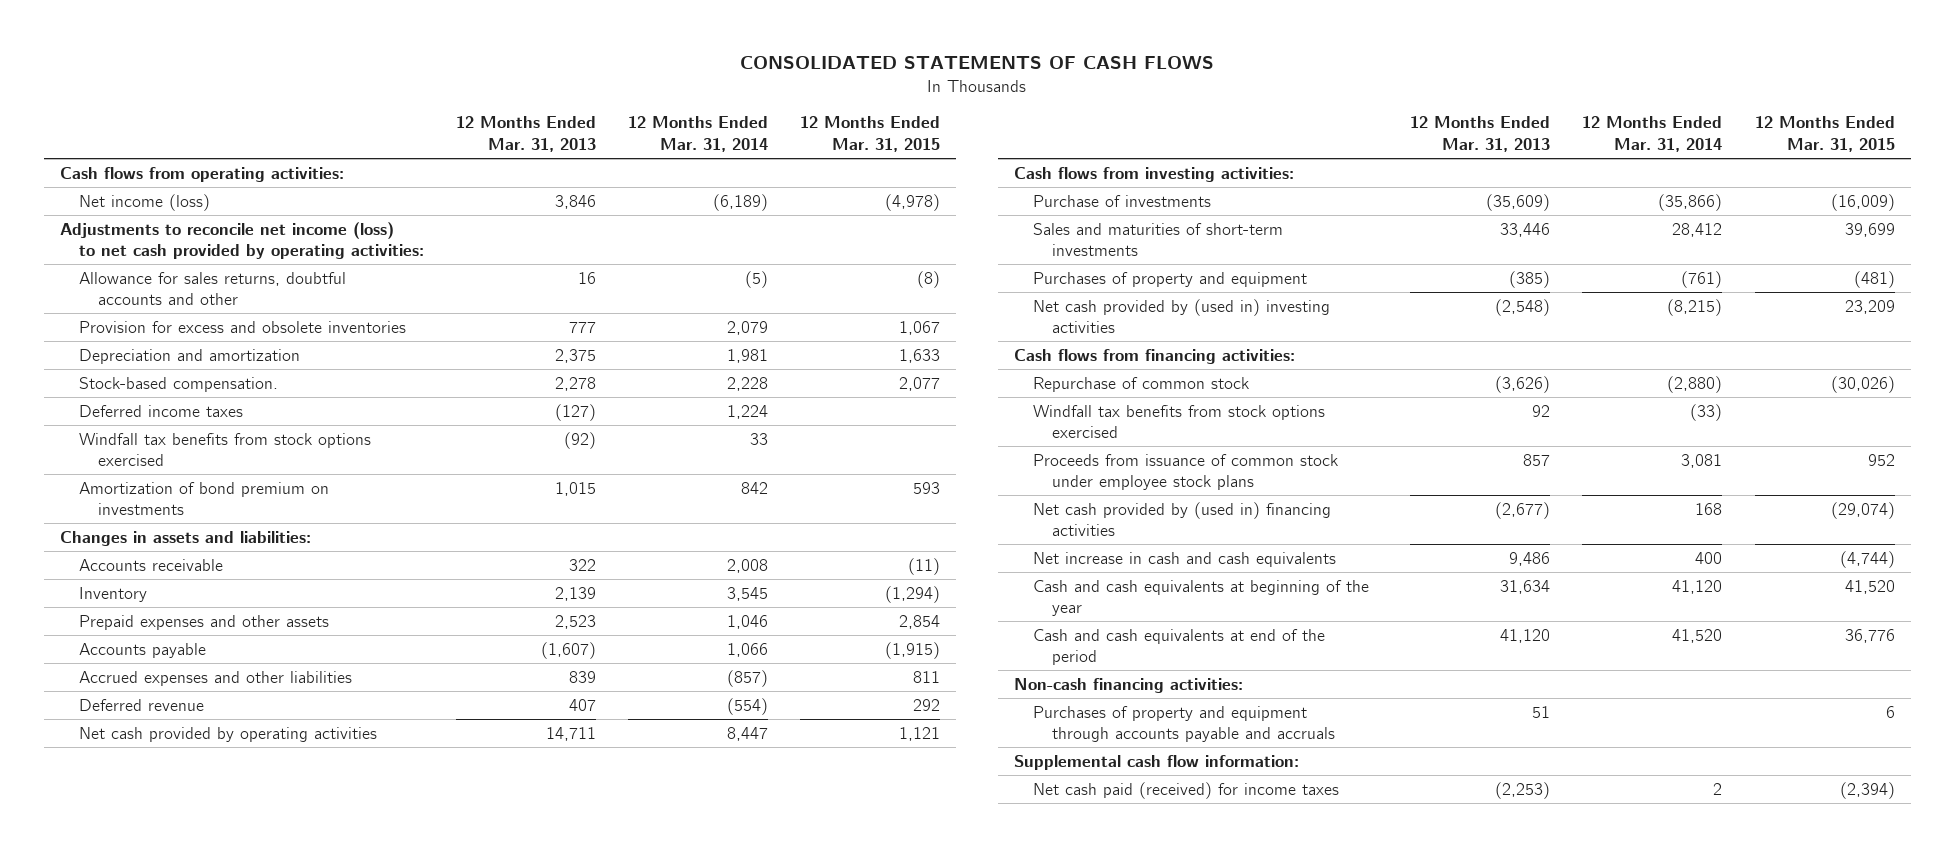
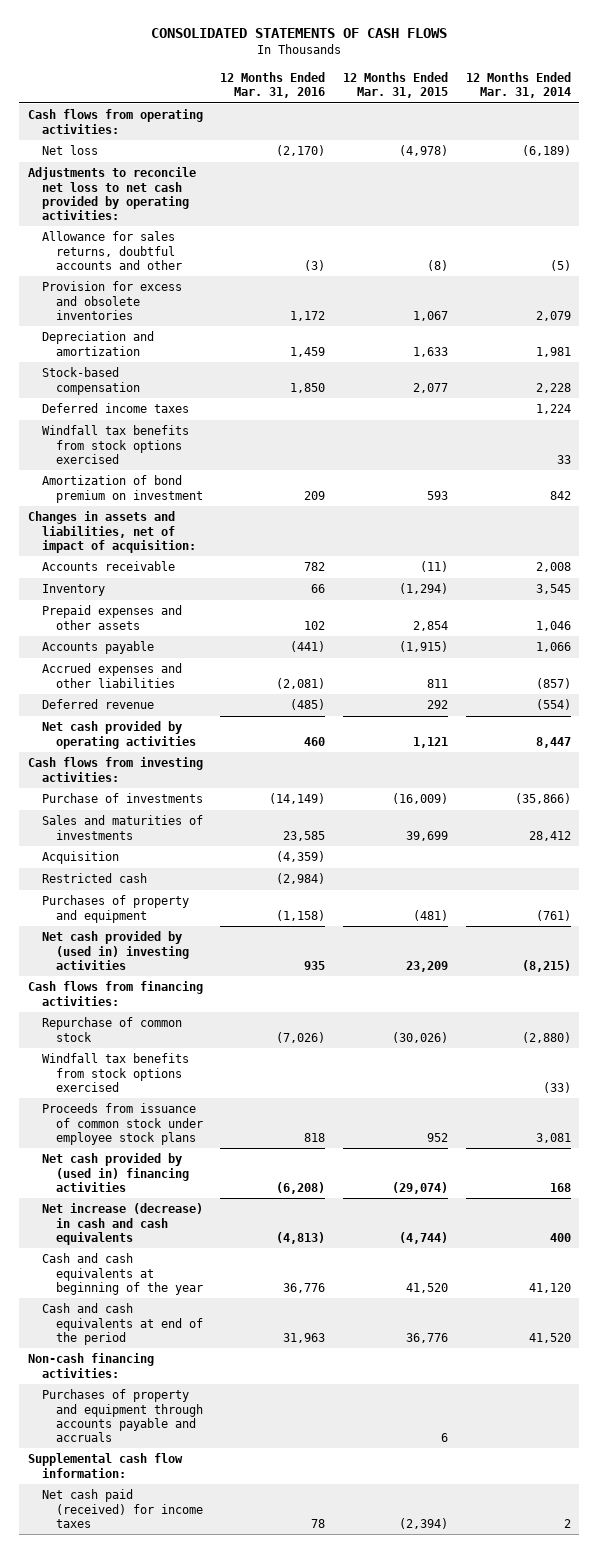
- | 12 Months Ended Mar. 31, 2013 | 12 Months Ended Mar. 31, 2014 | 12 Months Ended Mar. 31, 2015
+ | 12 Months Ended Mar. 31, 2016 | 12 Months Ended Mar. 31, 2015 | 12 Months Ended Mar. 31, 2014
- Net income (loss) | 3,846 | (6,189) | (4,978)
- Adjustments to reconcile net income (loss) to net cash provided by operating activities:
+ Net loss | (2,170) | (4,978) | (6,189)
+ Adjustments to reconcile net loss to net cash provided by operating activities:
- Stock-based compensation. | 2,278 | 2,228 | 2,077
+ Stock-based compensation | 1,850 | 2,077 | 2,228
- Amortization of bond premium on investments | 1,015 | 842 | 593
- Changes in assets and liabilities:
+ Amortization of bond premium on investment | 209 | 593 | 842
+ Changes in assets and liabilities, net of impact of acquisition:
- Sales and maturities of short-term investments | 33,446 | 28,412 | 39,699
+ Sales and maturities of investments | 23,585 | 39,699 | 28,412
+ Acquisition | (4,359) | |
+ Restricted cash | (2,984) | |
- Net increase in cash and cash equivalents | 9,486 | 400 | (4,744)
+ Net increase (decrease) in cash and cash equivalents | (4,813) | (4,744) | 400

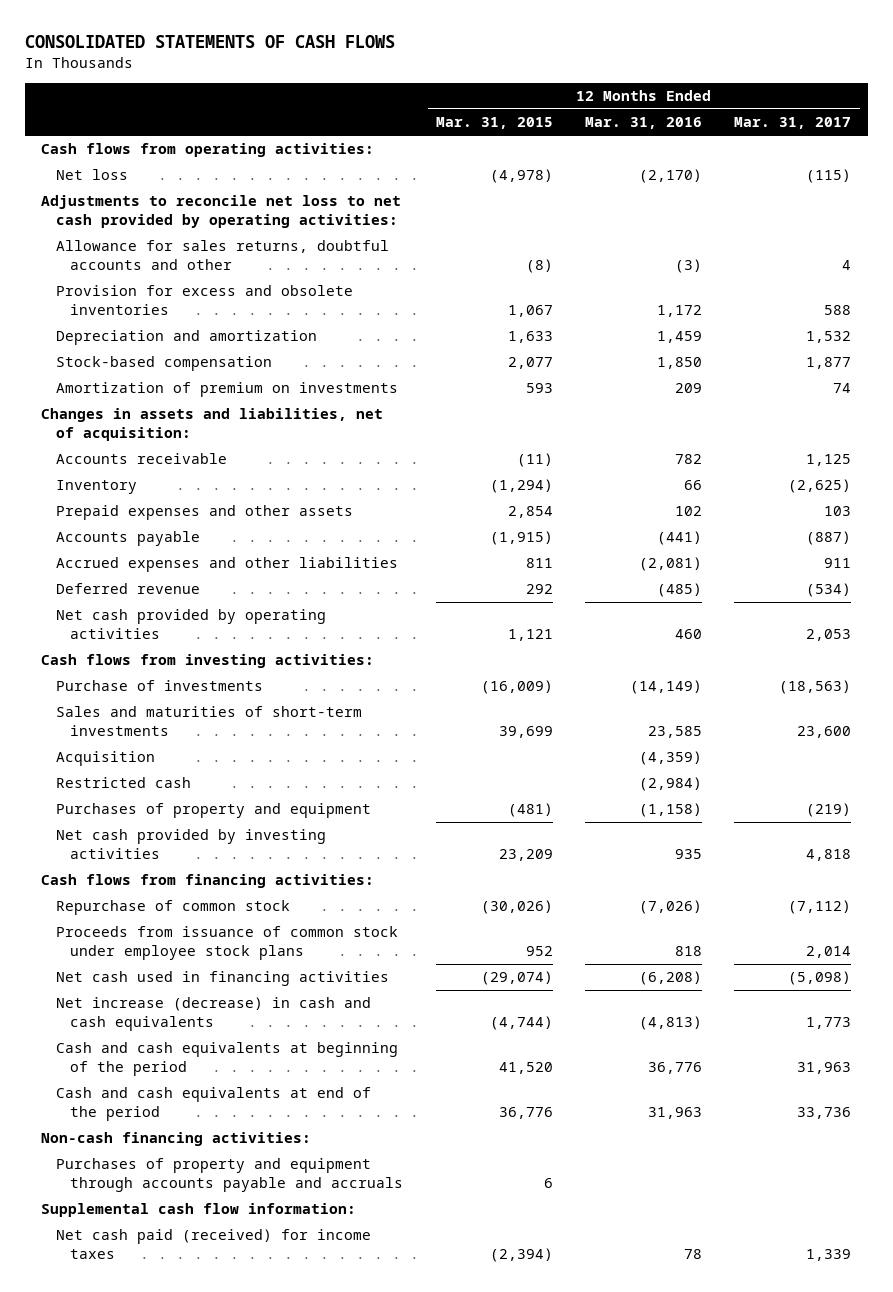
- | 12 Months Ended Mar. 31, 2016 | 12 Months Ended Mar. 31, 2015 | 12 Months Ended Mar. 31, 2014
+ | 12 Months Ended Mar. 31, 2015 | 12 Months Ended Mar. 31, 2016 | 12 Months Ended Mar. 31, 2017
- Deferred income taxes | | | 1,224
- Windfall tax benefits from stock options exercised | | | 33
- Amortization of bond premium on investment | 209 | 593 | 842
- Changes in assets and liabilities, net of impact of acquisition:
+ Amortization of premium on investments | 593 | 209 | 74
+ Changes in assets and liabilities, net of acquisition:
- Sales and maturities of investments | 23,585 | 39,699 | 28,412
+ Sales and maturities of short-term investments | 39,699 | 23,585 | 23,600
- Net cash provided by (used in) investing activities | 935 | 23,209 | (8,215)
+ Net cash provided by investing activities | 23,209 | 935 | 4,818
- Windfall tax benefits from stock options exercised | | | (33)
- Net cash provided by (used in) financing activities | (6,208) | (29,074) | 168
+ Net cash used in financing activities | (29,074) | (6,208) | (5,098)
- Cash and cash equivalents at beginning of the year | 36,776 | 41,520 | 41,120
+ Cash and cash equivalents at beginning of the period | 41,520 | 36,776 | 31,963

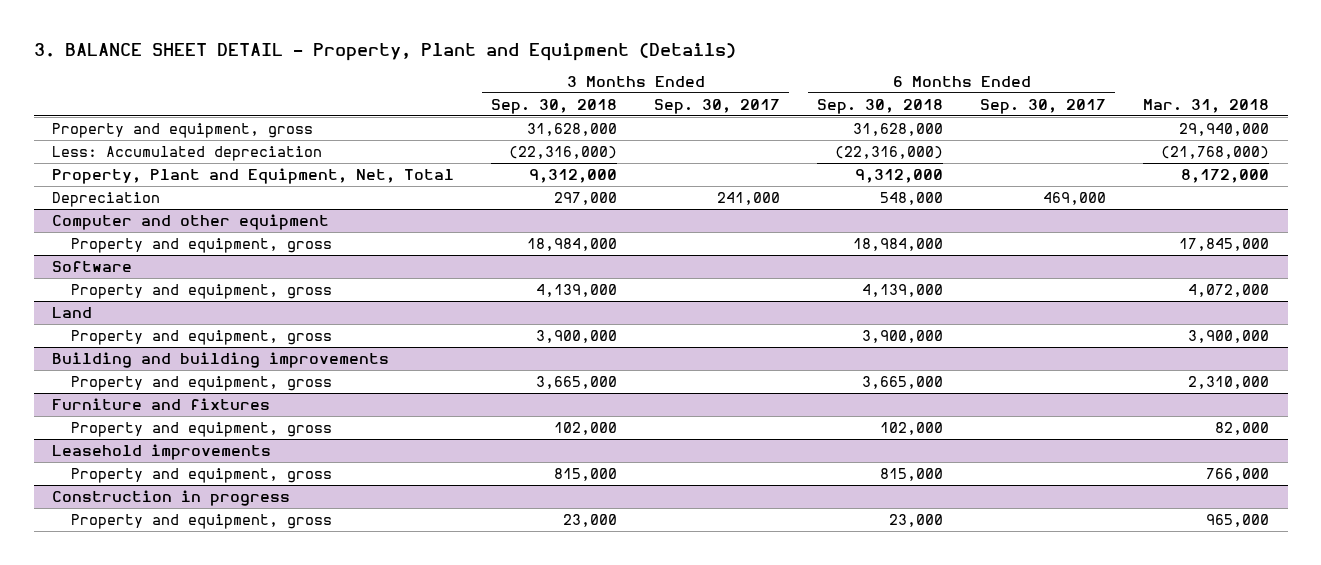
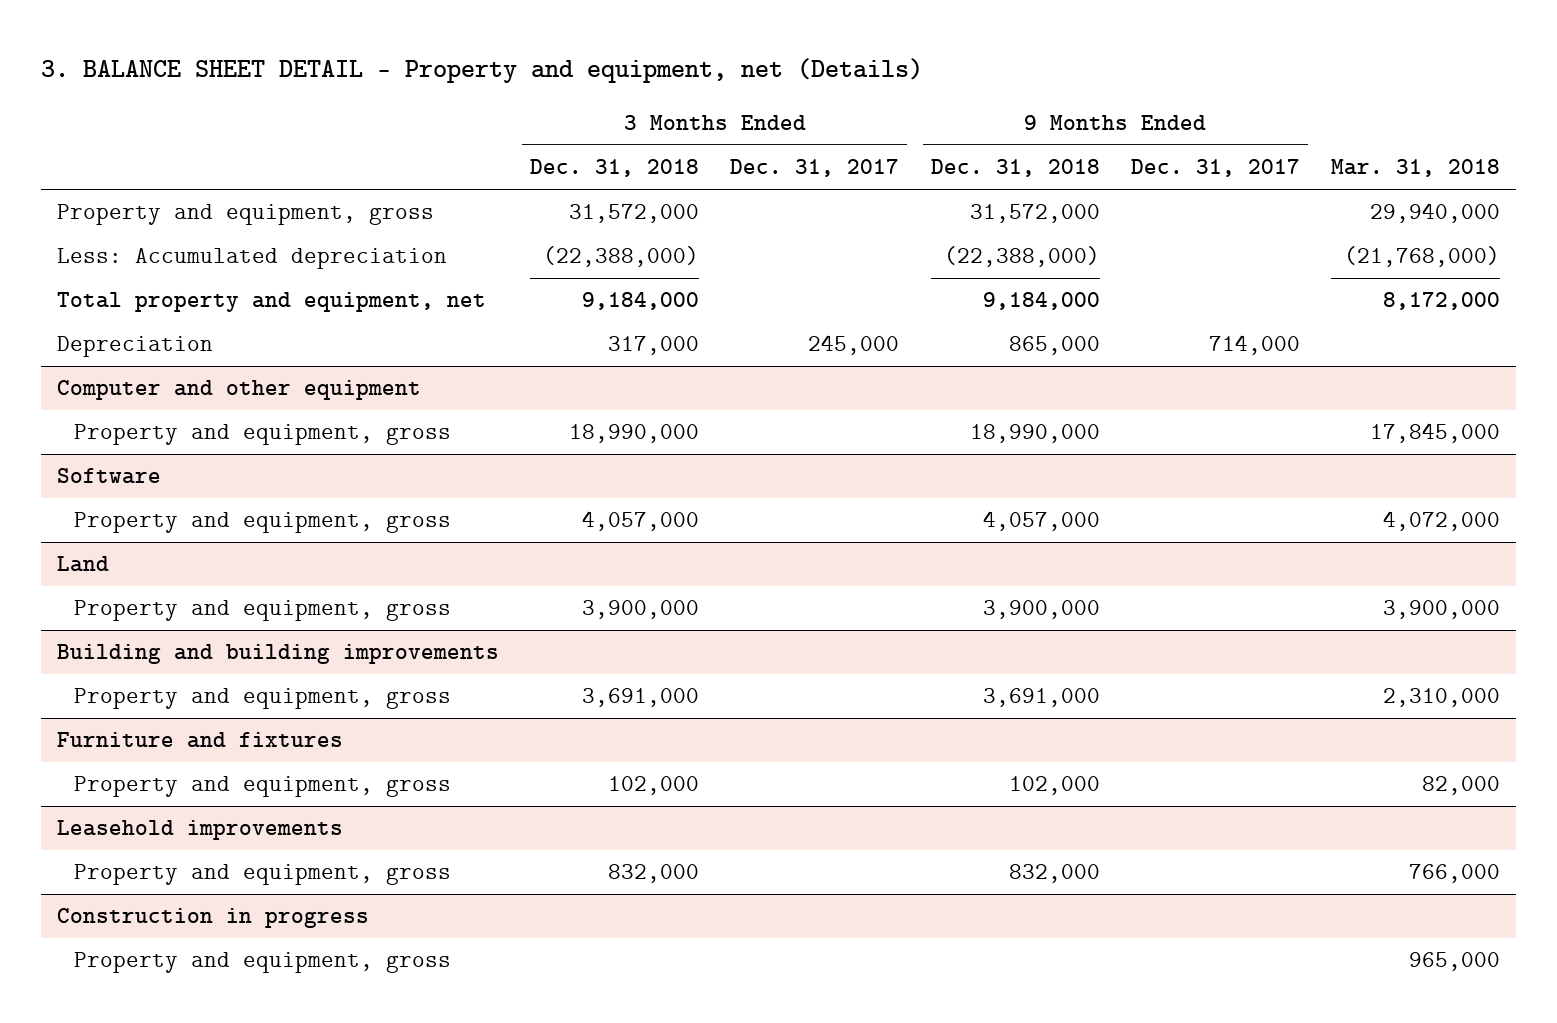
- 3. BALANCE SHEET DETAIL - Property, Plant and Equipment (Details)
+ 3. BALANCE SHEET DETAIL - Property and equipment, net (Details)
- | 3 Months Ended Sep. 30, 2018 | 3 Months Ended Sep. 30, 2017 | 6 Months Ended Sep. 30, 2018 | 6 Months Ended Sep. 30, 2017 | Mar. 31, 2018
+ | 3 Months Ended Dec. 31, 2018 | 3 Months Ended Dec. 31, 2017 | 9 Months Ended Dec. 31, 2018 | 9 Months Ended Dec. 31, 2017 | Mar. 31, 2018
- Property, Plant and Equipment, Net, Total | 9,312,000 | | 9,312,000 | | 8,172,000
+ Total property and equipment, net | 9,184,000 | | 9,184,000 | | 8,172,000

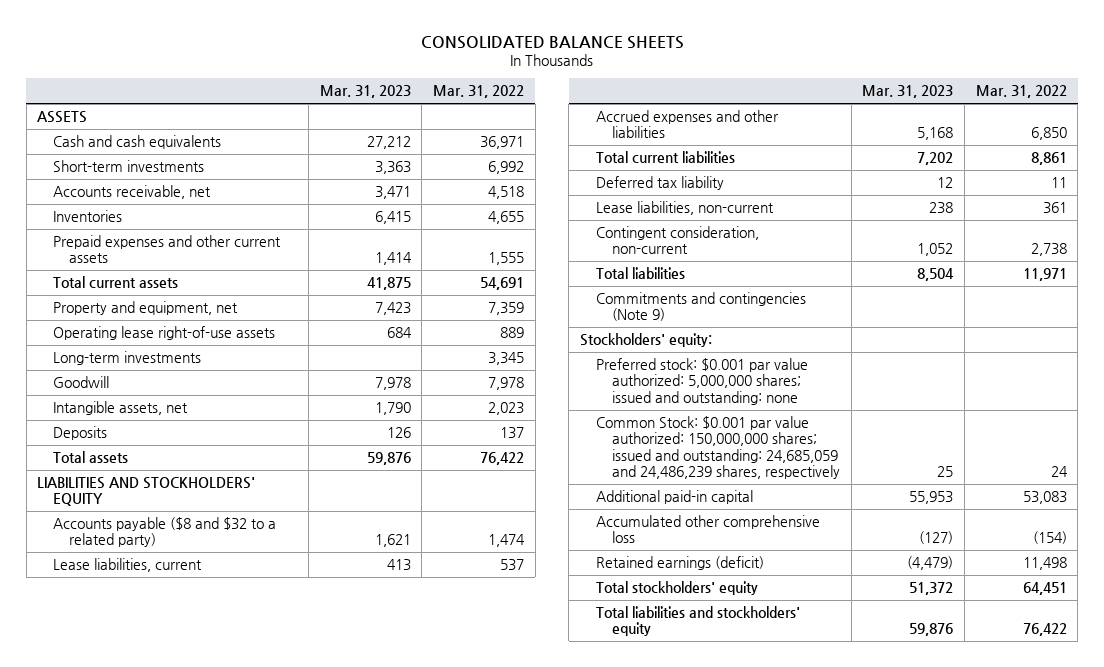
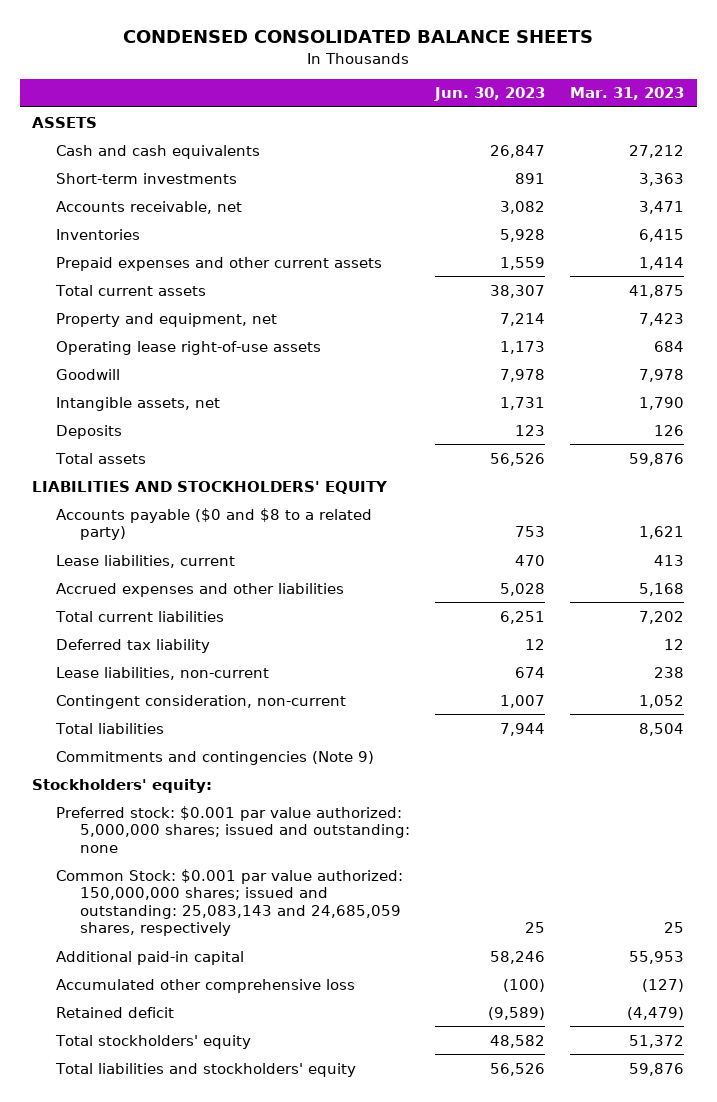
- CONSOLIDATED BALANCE SHEETS
+ CONDENSED CONSOLIDATED BALANCE SHEETS
- | Mar. 31, 2023 | Mar. 31, 2022
+ | Jun. 30, 2023 | Mar. 31, 2023
- Long-term investments | | 3,345
- Accounts payable ($8 and $32 to a related party) | 1,621 | 1,474
+ Accounts payable ($0 and $8 to a related party) | 753 | 1,621
- Common Stock: $0.001 par value authorized: 150,000,000 shares; issued and outstanding: 24,685,059 and 24,486,239 shares, respectively | 25 | 24
+ Common Stock: $0.001 par value authorized: 150,000,000 shares; issued and outstanding: 25,083,143 and 24,685,059 shares, respectively | 25 | 25
- Retained earnings (deficit) | (4,479) | 11,498
+ Retained deficit | (9,589) | (4,479)

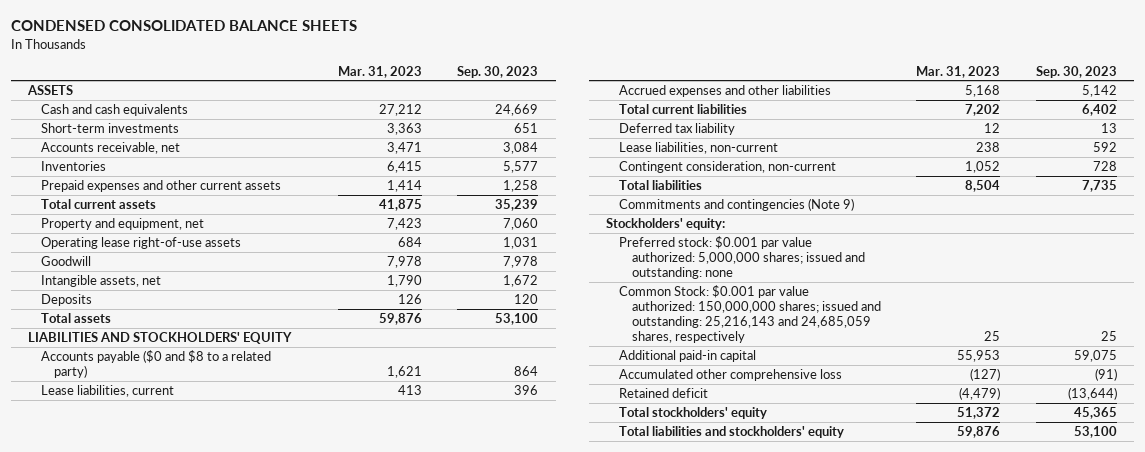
- | Jun. 30, 2023 | Mar. 31, 2023
+ | Mar. 31, 2023 | Sep. 30, 2023
- Common Stock: $0.001 par value authorized: 150,000,000 shares; issued and outstanding: 25,083,143 and 24,685,059 shares, respectively | 25 | 25
+ Common Stock: $0.001 par value authorized: 150,000,000 shares; issued and outstanding: 25,216,143 and 24,685,059 shares, respectively | 25 | 25

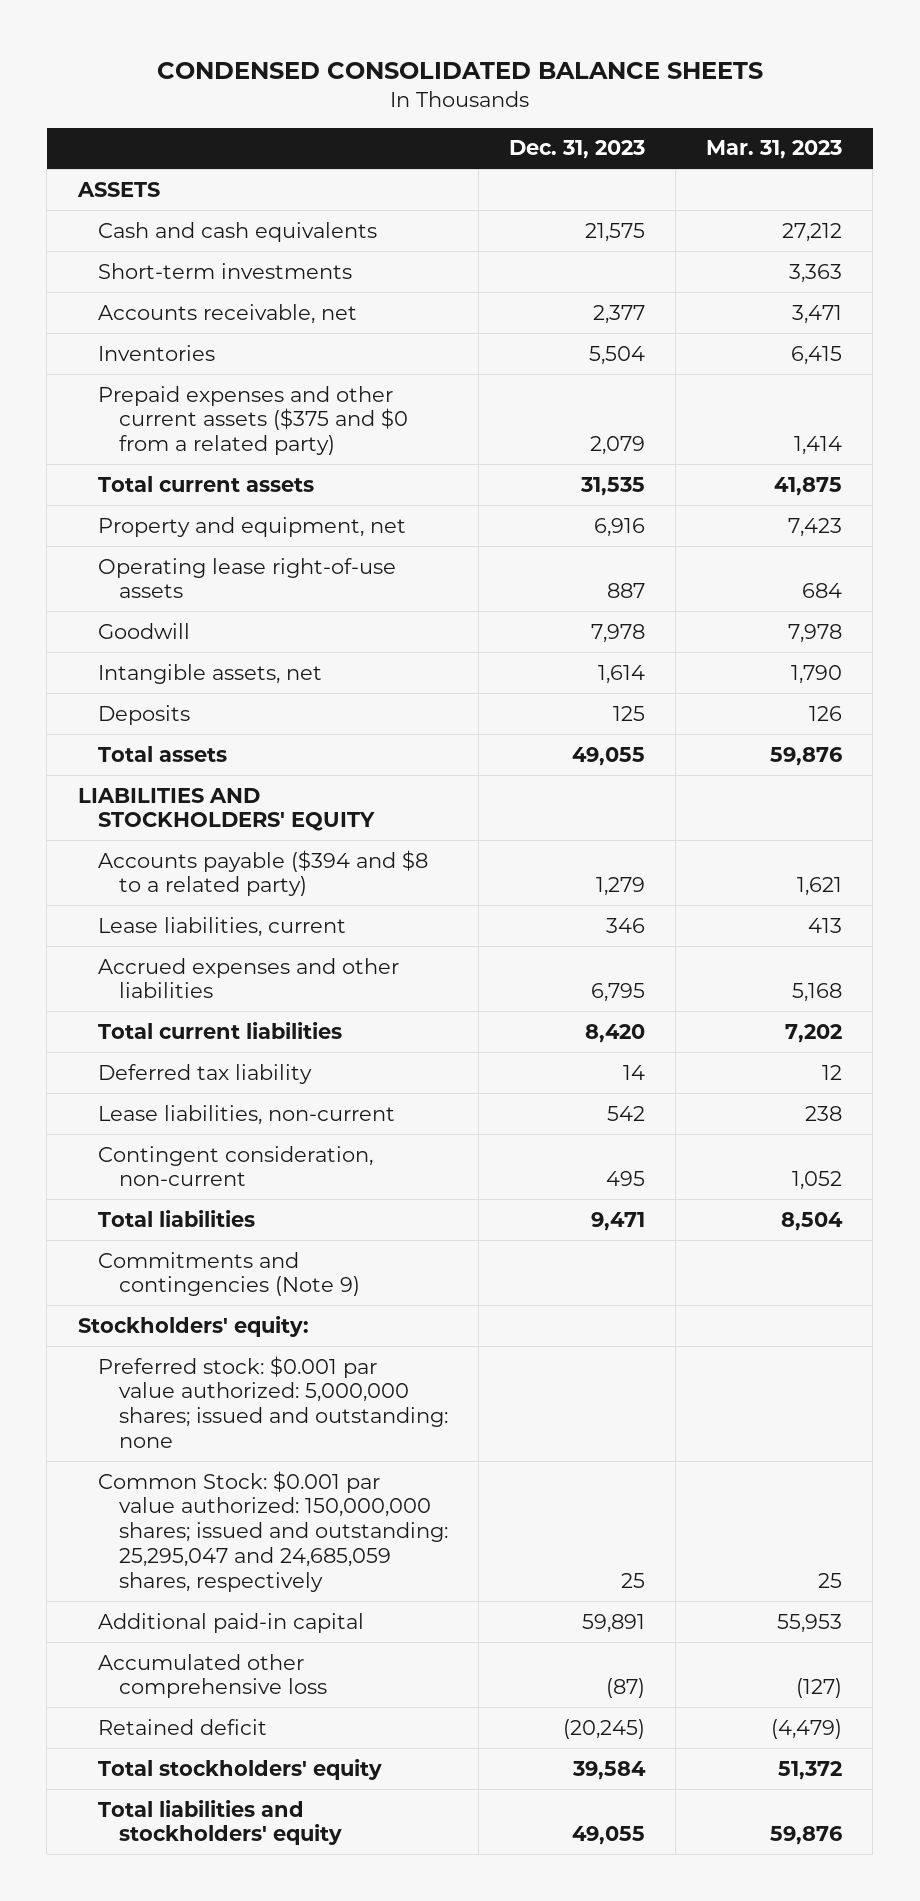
- | Mar. 31, 2023 | Sep. 30, 2023
+ | Dec. 31, 2023 | Mar. 31, 2023
- Prepaid expenses and other current assets | 1,414 | 1,258
+ Prepaid expenses and other current assets ($375 and $0 from a related party) | 2,079 | 1,414
- Accounts payable ($0 and $8 to a related party) | 1,621 | 864
+ Accounts payable ($394 and $8 to a related party) | 1,279 | 1,621
- Common Stock: $0.001 par value authorized: 150,000,000 shares; issued and outstanding: 25,216,143 and 24,685,059 shares, respectively | 25 | 25
+ Common Stock: $0.001 par value authorized: 150,000,000 shares; issued and outstanding: 25,295,047 and 24,685,059 shares, respectively | 25 | 25

